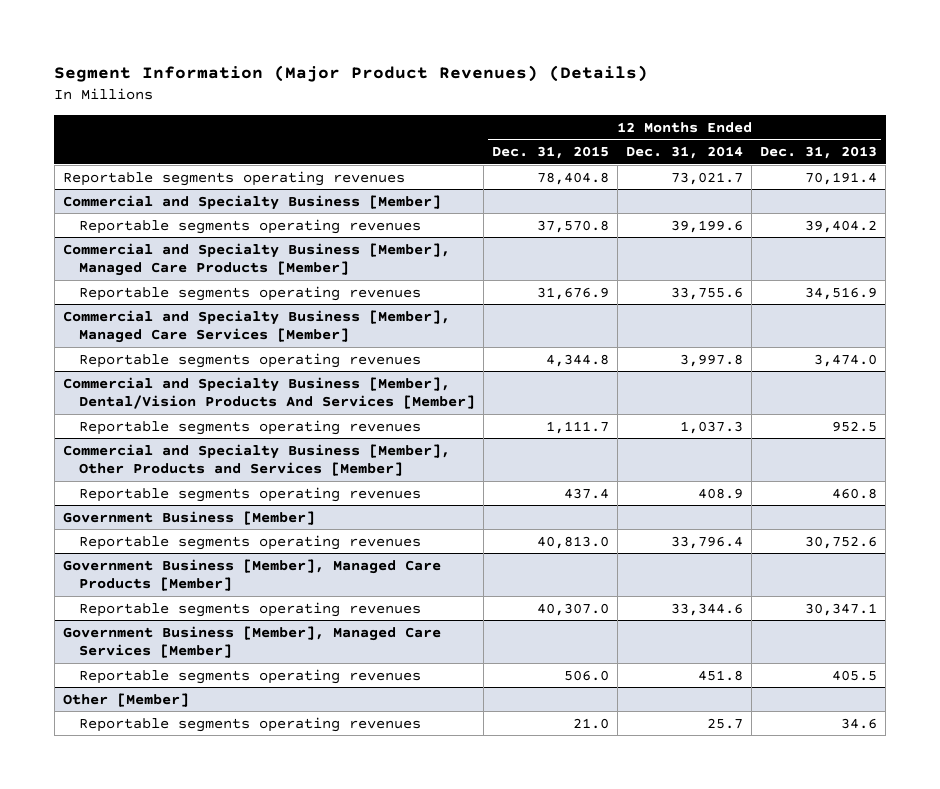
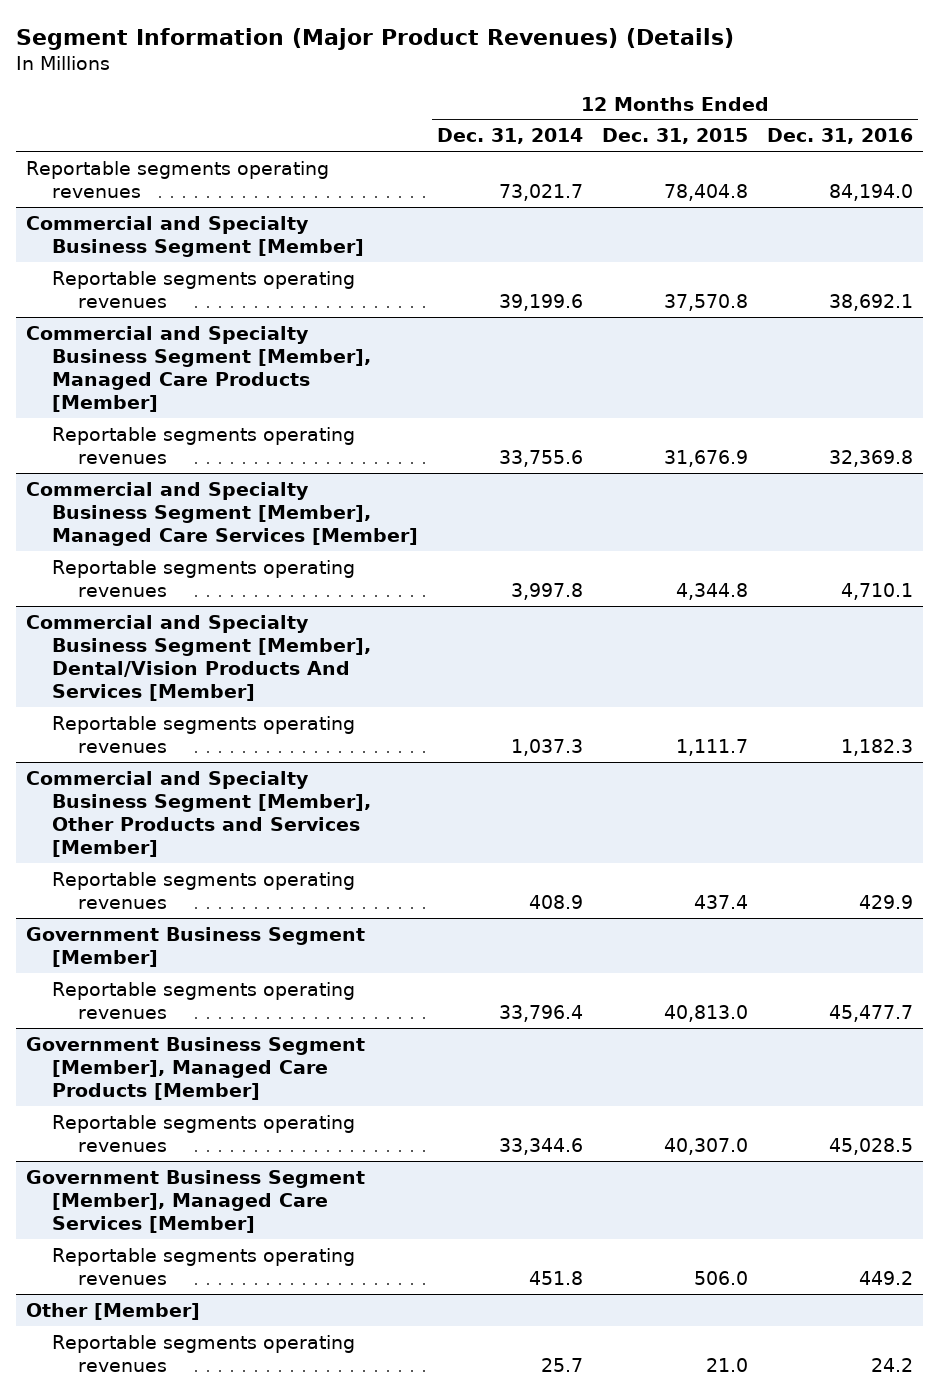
- | 12 Months Ended Dec. 31, 2015 | 12 Months Ended Dec. 31, 2014 | 12 Months Ended Dec. 31, 2013
+ | 12 Months Ended Dec. 31, 2014 | 12 Months Ended Dec. 31, 2015 | 12 Months Ended Dec. 31, 2016
- Commercial and Specialty Business [Member]
+ Commercial and Specialty Business Segment [Member]
- Commercial and Specialty Business [Member], Managed Care Products [Member]
+ Commercial and Specialty Business Segment [Member], Managed Care Products [Member]
- Commercial and Specialty Business [Member], Managed Care Services [Member]
+ Commercial and Specialty Business Segment [Member], Managed Care Services [Member]
- Commercial and Specialty Business [Member], Dental/Vision Products And Services [Member]
+ Commercial and Specialty Business Segment [Member], Dental/Vision Products And Services [Member]
- Commercial and Specialty Business [Member], Other Products and Services [Member]
+ Commercial and Specialty Business Segment [Member], Other Products and Services [Member]
- Government Business [Member]
+ Government Business Segment [Member]
- Government Business [Member], Managed Care Products [Member]
+ Government Business Segment [Member], Managed Care Products [Member]
- Government Business [Member], Managed Care Services [Member]
+ Government Business Segment [Member], Managed Care Services [Member]

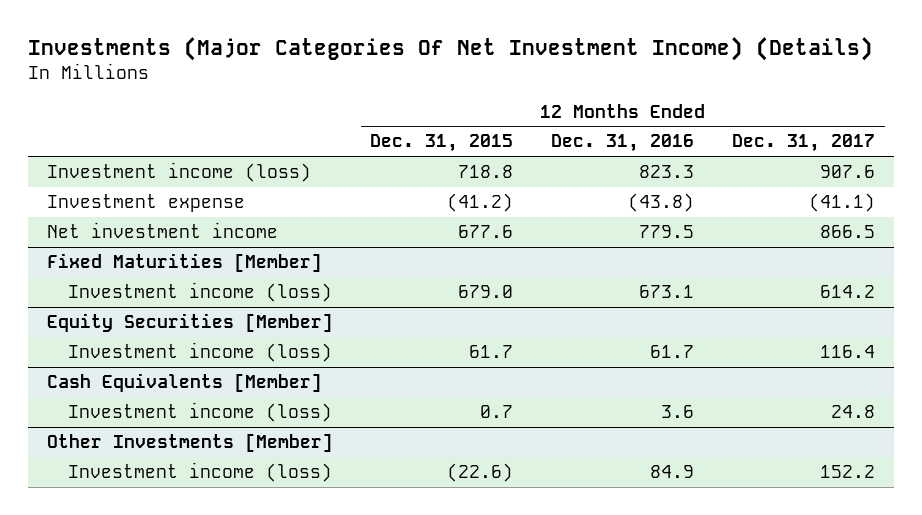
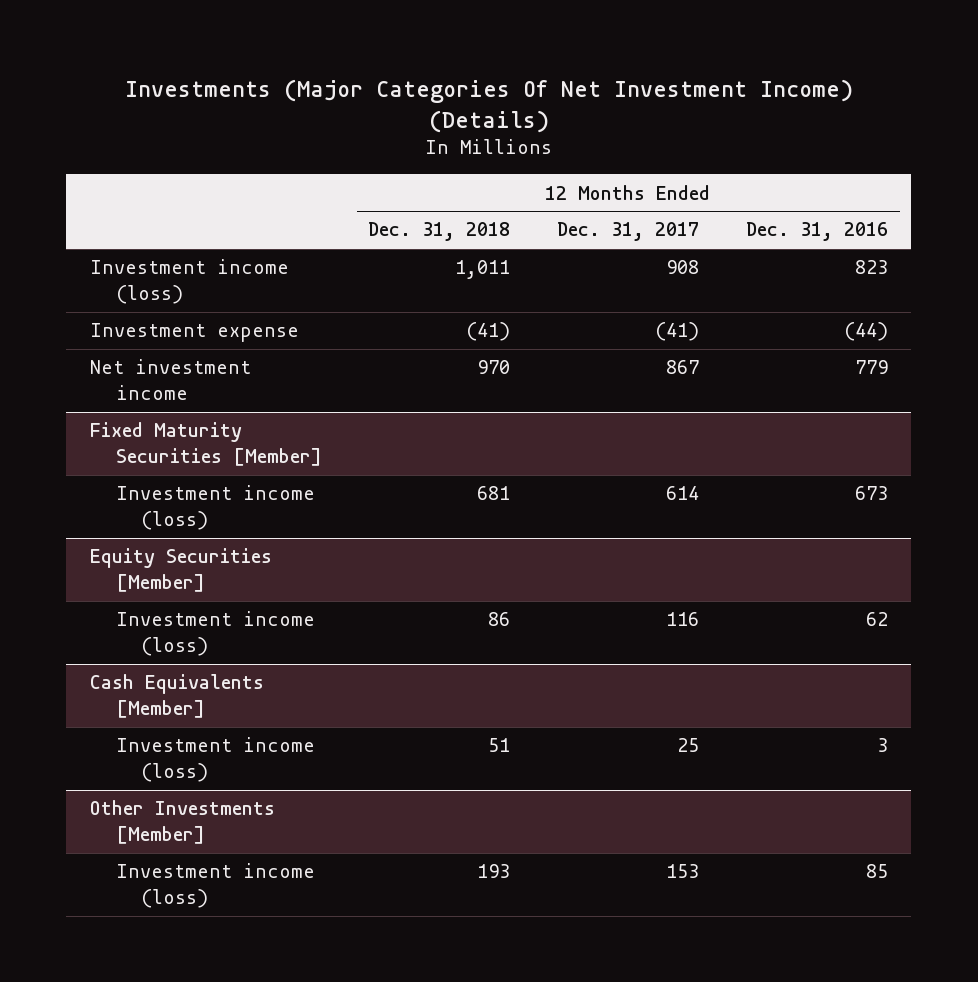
- | 12 Months Ended Dec. 31, 2015 | 12 Months Ended Dec. 31, 2016 | 12 Months Ended Dec. 31, 2017
+ | 12 Months Ended Dec. 31, 2018 | 12 Months Ended Dec. 31, 2017 | 12 Months Ended Dec. 31, 2016
- Investment income (loss) | 718.8 | 823.3 | 907.6
- Investment expense | (41.2) | (43.8) | (41.1)
- Net investment income | 677.6 | 779.5 | 866.5
- Fixed Maturities [Member]
- Investment income (loss) | 679.0 | 673.1 | 614.2
+ Investment income (loss) | 1,011 | 908 | 823
+ Investment expense | (41) | (41) | (44)
+ Net investment income | 970 | 867 | 779
+ Fixed Maturity Securities [Member]
+ Investment income (loss) | 681 | 614 | 673
@ Equity Securities [Member]
- Investment income (loss) | 61.7 | 61.7 | 116.4
+ Investment income (loss) | 86 | 116 | 62
@ Cash Equivalents [Member]
- Investment income (loss) | 0.7 | 3.6 | 24.8
+ Investment income (loss) | 51 | 25 | 3
@ Other Investments [Member]
- Investment income (loss) | (22.6) | 84.9 | 152.2
+ Investment income (loss) | 193 | 153 | 85

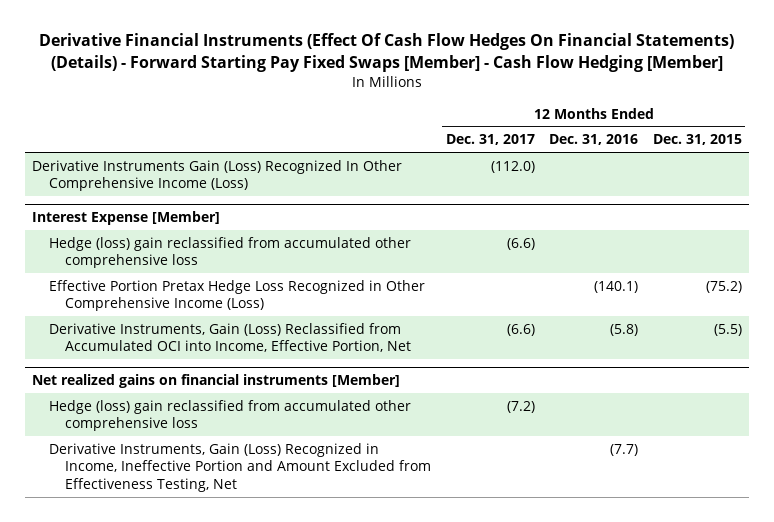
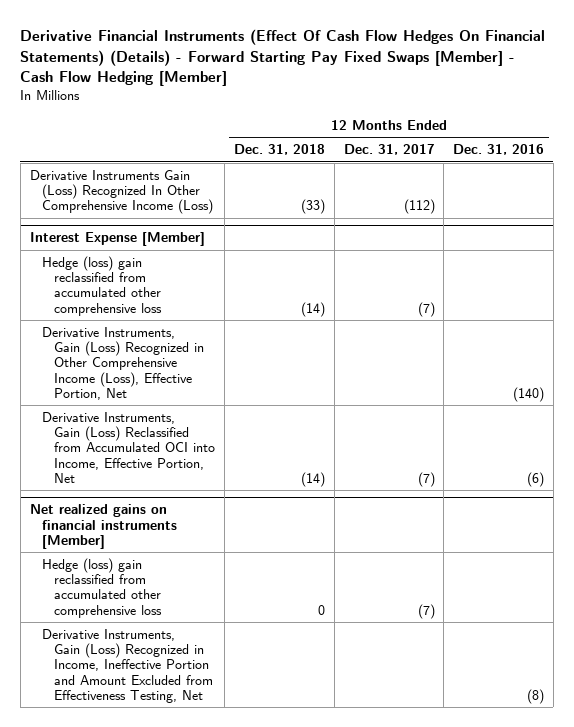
- | 12 Months Ended Dec. 31, 2017 | 12 Months Ended Dec. 31, 2016 | 12 Months Ended Dec. 31, 2015
+ | 12 Months Ended Dec. 31, 2018 | 12 Months Ended Dec. 31, 2017 | 12 Months Ended Dec. 31, 2016
- Derivative Instruments Gain (Loss) Recognized In Other Comprehensive Income (Loss) | (112.0) | |
+ Derivative Instruments Gain (Loss) Recognized In Other Comprehensive Income (Loss) | (33) | (112) |
@ Interest Expense [Member]
- Hedge (loss) gain reclassified from accumulated other comprehensive loss | (6.6) | |
- Effective Portion Pretax Hedge Loss Recognized in Other Comprehensive Income (Loss) | | (140.1) | (75.2)
- Derivative Instruments, Gain (Loss) Reclassified from Accumulated OCI into Income, Effective Portion, Net | (6.6) | (5.8) | (5.5)
+ Hedge (loss) gain reclassified from accumulated other comprehensive loss | (14) | (7) |
+ Derivative Instruments, Gain (Loss) Recognized in Other Comprehensive Income (Loss), Effective Portion, Net | | | (140)
+ Derivative Instruments, Gain (Loss) Reclassified from Accumulated OCI into Income, Effective Portion, Net | (14) | (7) | (6)
@ Net realized gains on financial instruments [Member]
- Hedge (loss) gain reclassified from accumulated other comprehensive loss | (7.2) | |
- Derivative Instruments, Gain (Loss) Recognized in Income, Ineffective Portion and Amount Excluded from Effectiveness Testing, Net | | (7.7) |
+ Hedge (loss) gain reclassified from accumulated other comprehensive loss | 0 | (7) |
+ Derivative Instruments, Gain (Loss) Recognized in Income, Ineffective Portion and Amount Excluded from Effectiveness Testing, Net | | | (8)

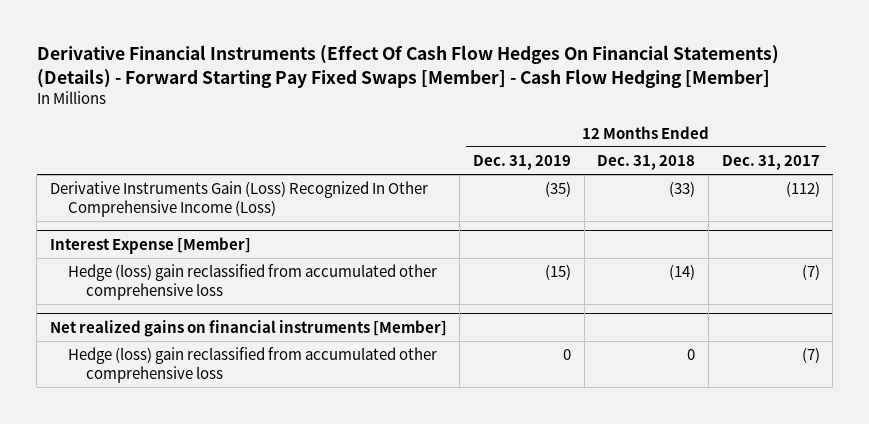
- | 12 Months Ended Dec. 31, 2018 | 12 Months Ended Dec. 31, 2017 | 12 Months Ended Dec. 31, 2016
+ | 12 Months Ended Dec. 31, 2019 | 12 Months Ended Dec. 31, 2018 | 12 Months Ended Dec. 31, 2017
@ Interest Expense [Member]
- Derivative Instruments, Gain (Loss) Recognized in Other Comprehensive Income (Loss), Effective Portion, Net | | | (140)
- Derivative Instruments, Gain (Loss) Reclassified from Accumulated OCI into Income, Effective Portion, Net | (14) | (7) | (6)
@ Net realized gains on financial instruments [Member]
- Derivative Instruments, Gain (Loss) Recognized in Income, Ineffective Portion and Amount Excluded from Effectiveness Testing, Net | | | (8)

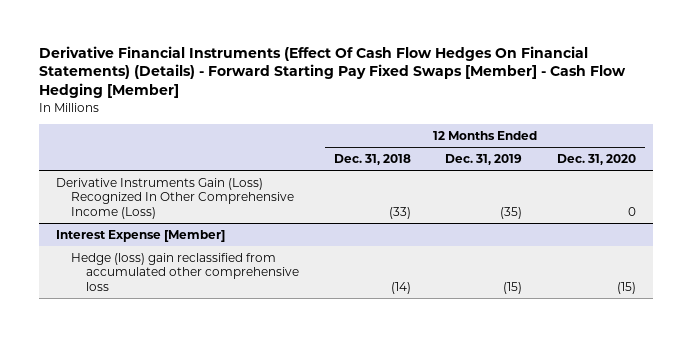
- | 12 Months Ended Dec. 31, 2019 | 12 Months Ended Dec. 31, 2018 | 12 Months Ended Dec. 31, 2017
+ | 12 Months Ended Dec. 31, 2018 | 12 Months Ended Dec. 31, 2019 | 12 Months Ended Dec. 31, 2020
- Net realized gains on financial instruments [Member]
- Hedge (loss) gain reclassified from accumulated other comprehensive loss | 0 | 0 | (7)

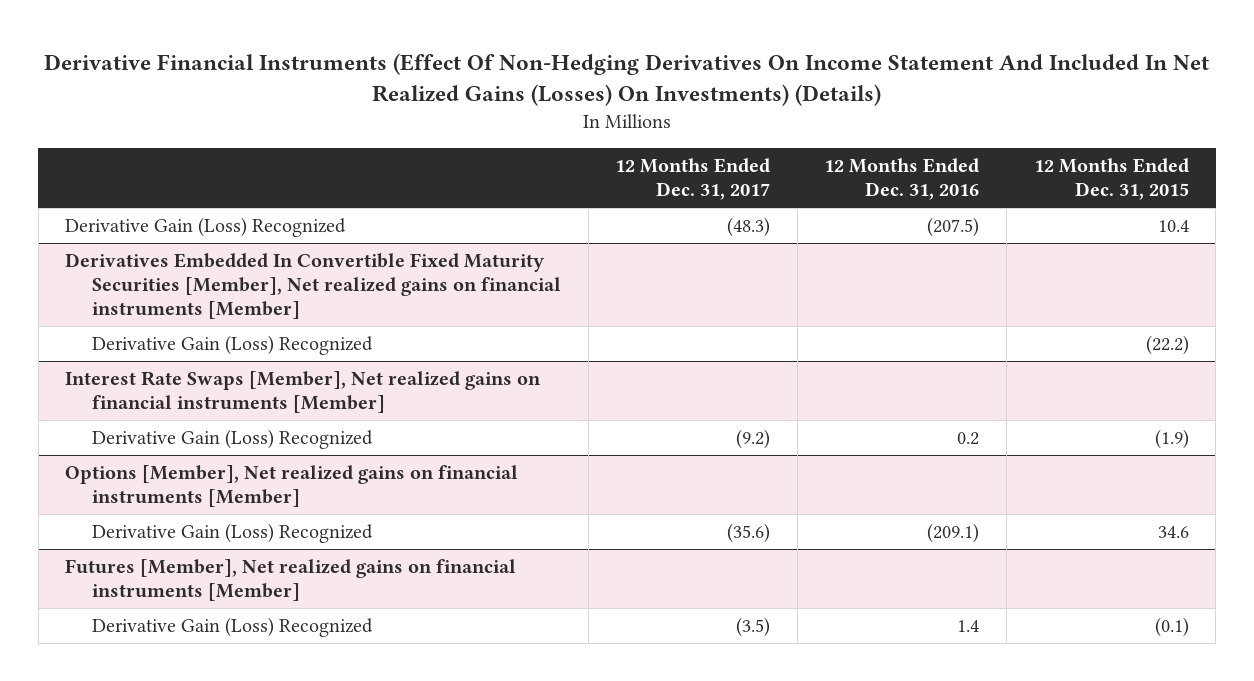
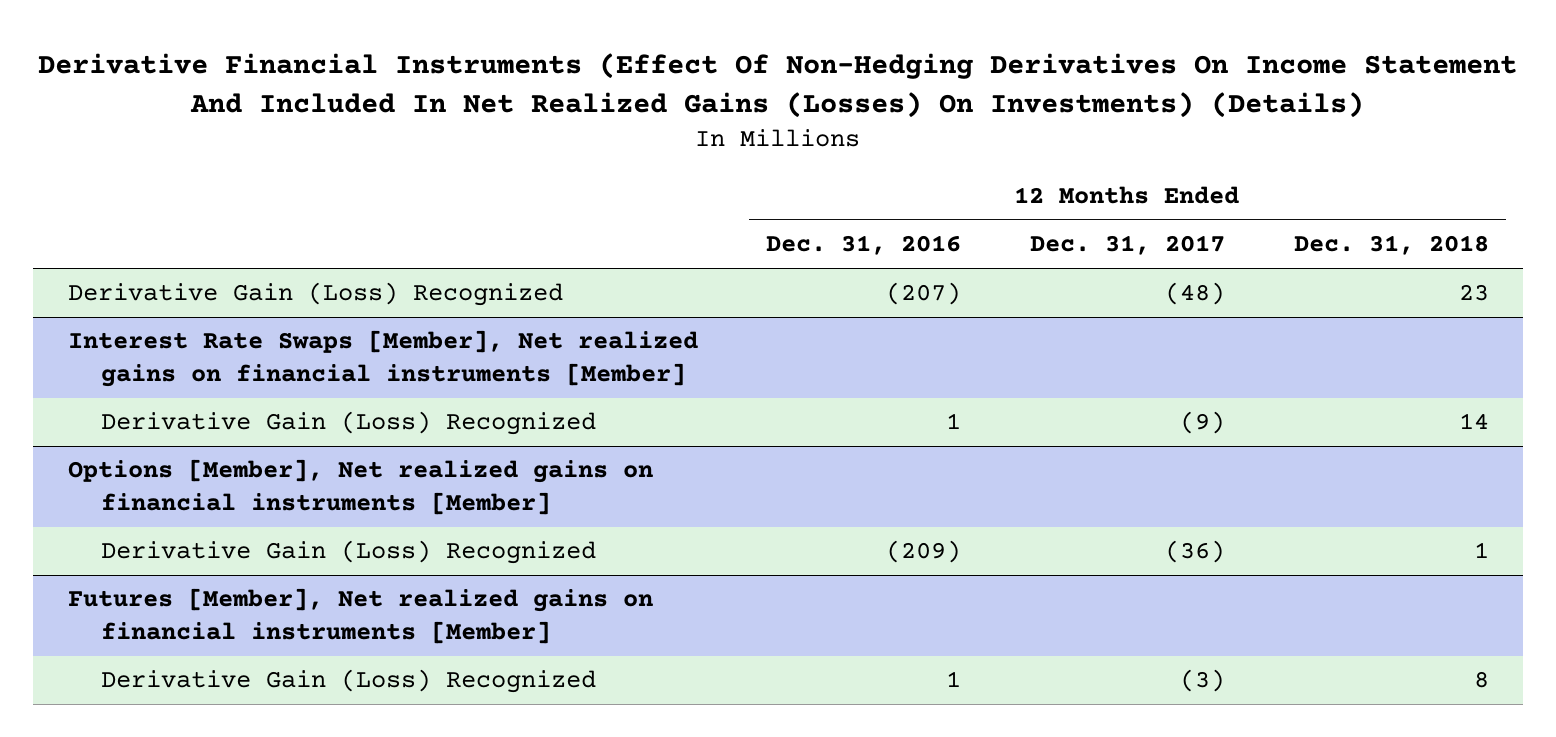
- | 12 Months Ended Dec. 31, 2017 | 12 Months Ended Dec. 31, 2016 | 12 Months Ended Dec. 31, 2015
+ | 12 Months Ended Dec. 31, 2016 | 12 Months Ended Dec. 31, 2017 | 12 Months Ended Dec. 31, 2018
- Derivative Gain (Loss) Recognized | (48.3) | (207.5) | 10.4
- Derivatives Embedded In Convertible Fixed Maturity Securities [Member], Net realized gains on financial instruments [Member]
- Derivative Gain (Loss) Recognized | | | (22.2)
+ Derivative Gain (Loss) Recognized | (207) | (48) | 23
@ Interest Rate Swaps [Member], Net realized gains on financial instruments [Member]
- Derivative Gain (Loss) Recognized | (9.2) | 0.2 | (1.9)
+ Derivative Gain (Loss) Recognized | 1 | (9) | 14
@ Options [Member], Net realized gains on financial instruments [Member]
- Derivative Gain (Loss) Recognized | (35.6) | (209.1) | 34.6
+ Derivative Gain (Loss) Recognized | (209) | (36) | 1
@ Futures [Member], Net realized gains on financial instruments [Member]
- Derivative Gain (Loss) Recognized | (3.5) | 1.4 | (0.1)
+ Derivative Gain (Loss) Recognized | 1 | (3) | 8

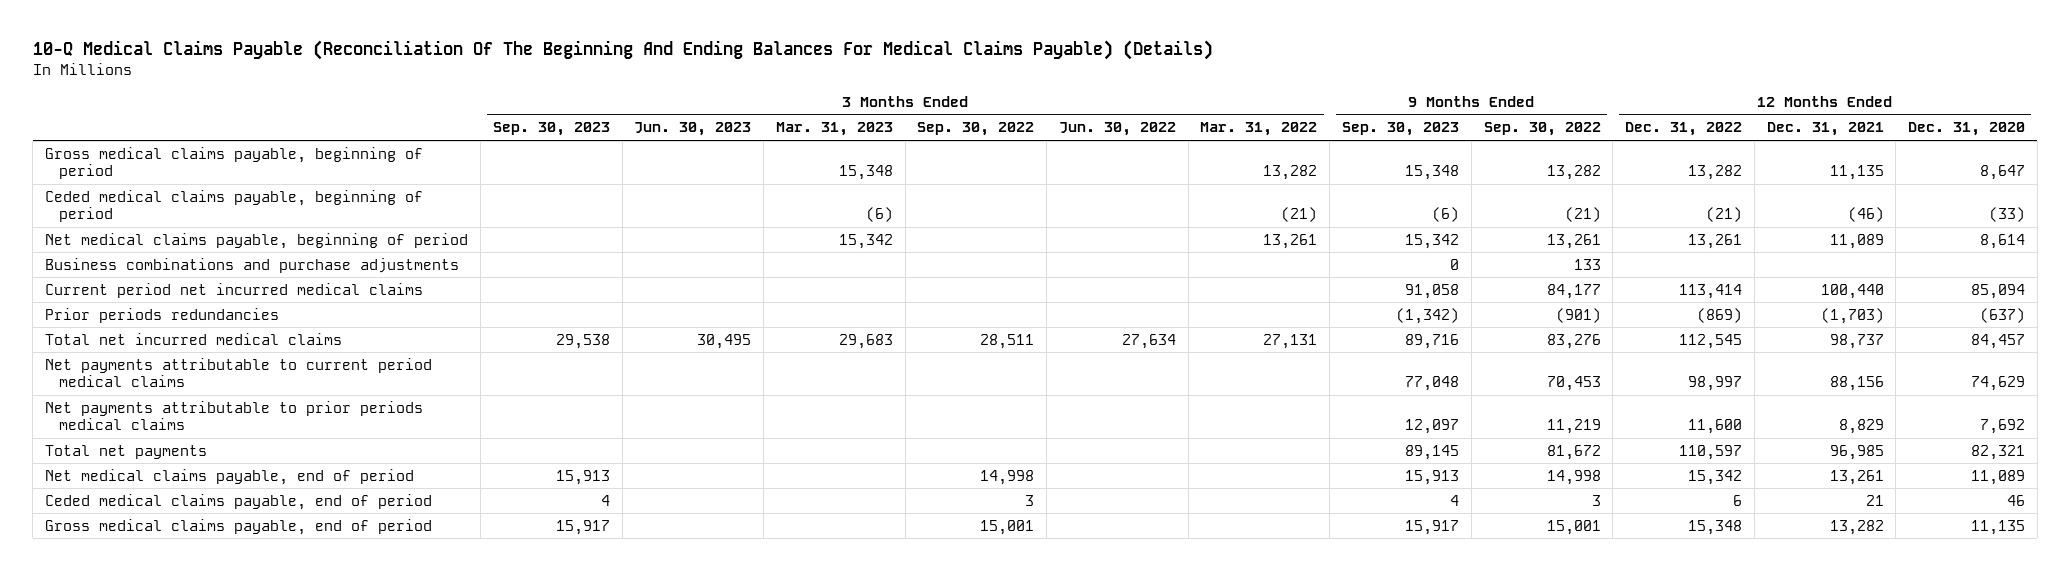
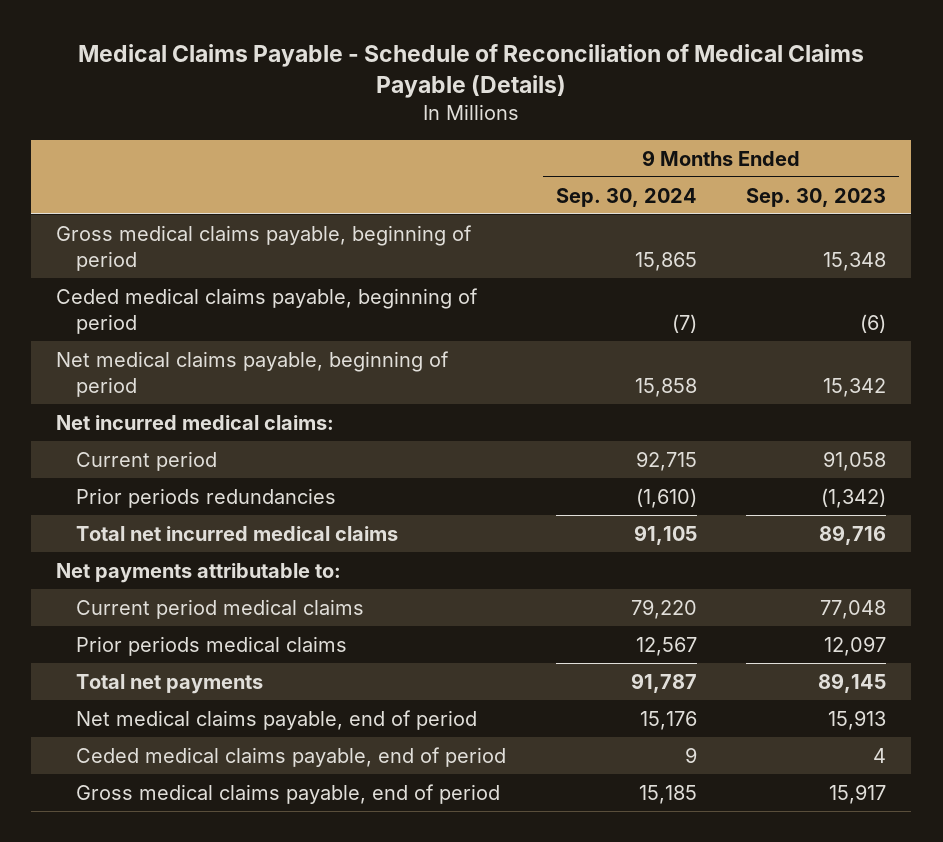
- 10-Q Medical Claims Payable (Reconciliation Of The Beginning And Ending Balances For Medical Claims Payable) (Details)
+ Medical Claims Payable - Schedule of Reconciliation of Medical Claims Payable (Details)
- | 3 Months Ended Sep. 30, 2023 | 3 Months Ended Jun. 30, 2023 | 3 Months Ended Mar. 31, 2023 | 3 Months Ended Sep. 30, 2022 | 3 Months Ended Jun. 30, 2022 | 3 Months Ended Mar. 31, 2022 | 9 Months Ended Sep. 30, 2023 | 9 Months Ended Sep. 30, 2022 | 12 Months Ended Dec. 31, 2022 | 12 Months Ended Dec. 31, 2021 | 12 Months Ended Dec. 31, 2020
+ | 9 Months Ended Sep. 30, 2024 | 9 Months Ended Sep. 30, 2023
- Business combinations and purchase adjustments | | | | | | | 0 | 133 | | |
- Current period net incurred medical claims | | | | | | | 91,058 | 84,177 | 113,414 | 100,440 | 85,094
+ Net incurred medical claims:
+ Current period | 92,715 | 91,058
- Net payments attributable to current period medical claims | | | | | | | 77,048 | 70,453 | 98,997 | 88,156 | 74,629
- Net payments attributable to prior periods medical claims | | | | | | | 12,097 | 11,219 | 11,600 | 8,829 | 7,692
+ Net payments attributable to:
+ Current period medical claims | 79,220 | 77,048
+ Prior periods medical claims | 12,567 | 12,097

